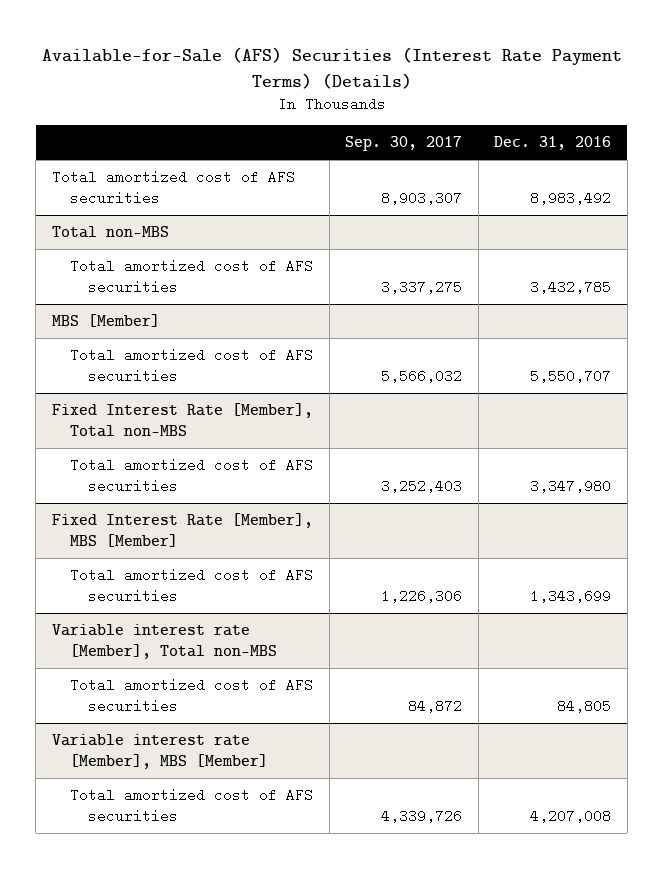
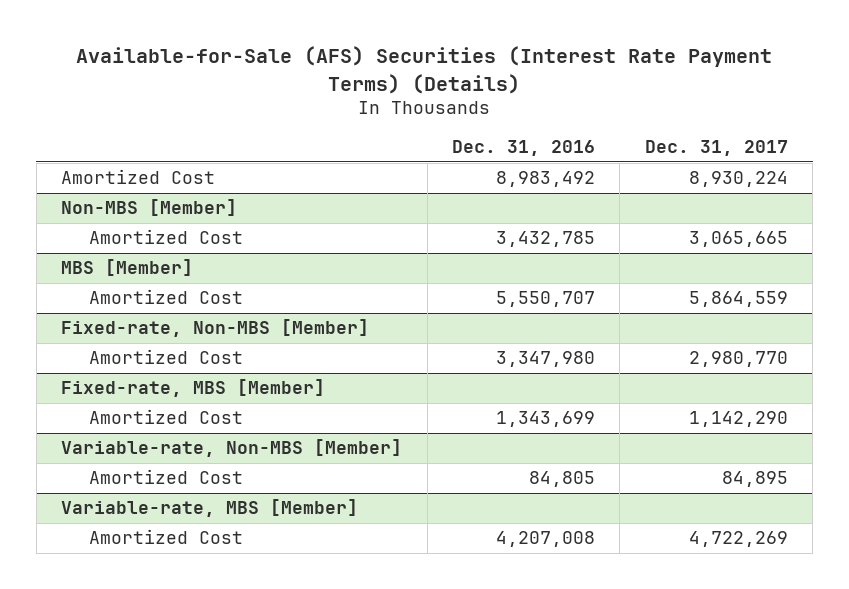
- | Sep. 30, 2017 | Dec. 31, 2016
+ | Dec. 31, 2016 | Dec. 31, 2017
- Total amortized cost of AFS securities | 8,903,307 | 8,983,492
- Total non-MBS
- Total amortized cost of AFS securities | 3,337,275 | 3,432,785
+ Amortized Cost | 8,983,492 | 8,930,224
+ Non-MBS [Member]
+ Amortized Cost | 3,432,785 | 3,065,665
@ MBS [Member]
- Total amortized cost of AFS securities | 5,566,032 | 5,550,707
- Fixed Interest Rate [Member], Total non-MBS
- Total amortized cost of AFS securities | 3,252,403 | 3,347,980
- Fixed Interest Rate [Member], MBS [Member]
- Total amortized cost of AFS securities | 1,226,306 | 1,343,699
- Variable interest rate [Member], Total non-MBS
- Total amortized cost of AFS securities | 84,872 | 84,805
- Variable interest rate [Member], MBS [Member]
- Total amortized cost of AFS securities | 4,339,726 | 4,207,008
@ MBS [Member]
+ Amortized Cost | 5,550,707 | 5,864,559
+ Fixed-rate, Non-MBS [Member]
+ Amortized Cost | 3,347,980 | 2,980,770
+ Fixed-rate, MBS [Member]
+ Amortized Cost | 1,343,699 | 1,142,290
+ Variable-rate, Non-MBS [Member]
+ Amortized Cost | 84,805 | 84,895
+ Variable-rate, MBS [Member]
+ Amortized Cost | 4,207,008 | 4,722,269

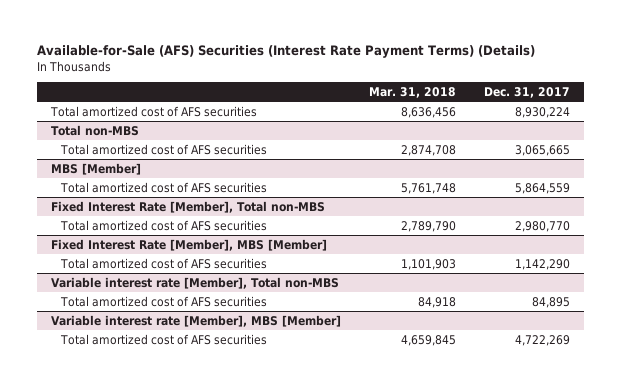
- | Dec. 31, 2016 | Dec. 31, 2017
+ | Mar. 31, 2018 | Dec. 31, 2017
- Amortized Cost | 8,983,492 | 8,930,224
- Non-MBS [Member]
- Amortized Cost | 3,432,785 | 3,065,665
+ Total amortized cost of AFS securities | 8,636,456 | 8,930,224
+ Total non-MBS
+ Total amortized cost of AFS securities | 2,874,708 | 3,065,665
@ MBS [Member]
- Amortized Cost | 5,550,707 | 5,864,559
- Fixed-rate, Non-MBS [Member]
- Amortized Cost | 3,347,980 | 2,980,770
- Fixed-rate, MBS [Member]
- Amortized Cost | 1,343,699 | 1,142,290
- Variable-rate, Non-MBS [Member]
- Amortized Cost | 84,805 | 84,895
- Variable-rate, MBS [Member]
- Amortized Cost | 4,207,008 | 4,722,269
@ MBS [Member]
+ Total amortized cost of AFS securities | 5,761,748 | 5,864,559
+ Fixed Interest Rate [Member], Total non-MBS
+ Total amortized cost of AFS securities | 2,789,790 | 2,980,770
+ Fixed Interest Rate [Member], MBS [Member]
+ Total amortized cost of AFS securities | 1,101,903 | 1,142,290
+ Variable interest rate [Member], Total non-MBS
+ Total amortized cost of AFS securities | 84,918 | 84,895
+ Variable interest rate [Member], MBS [Member]
+ Total amortized cost of AFS securities | 4,659,845 | 4,722,269

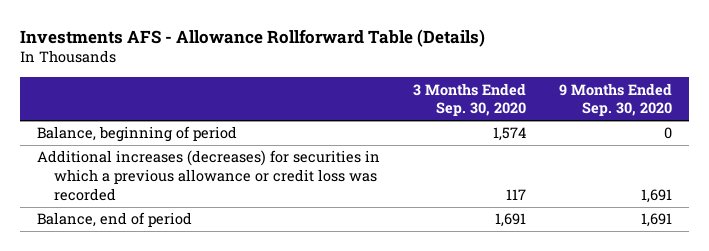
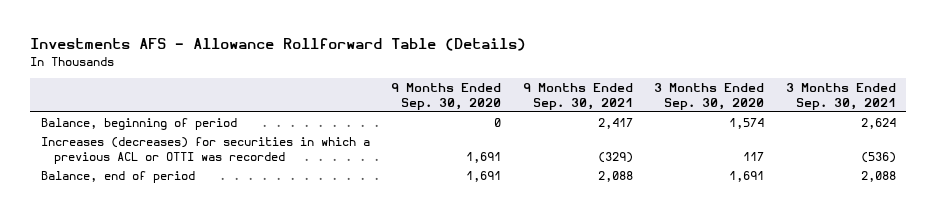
- | 3 Months Ended Sep. 30, 2020 | 9 Months Ended Sep. 30, 2020
+ | 9 Months Ended Sep. 30, 2020 | 9 Months Ended Sep. 30, 2021 | 3 Months Ended Sep. 30, 2020 | 3 Months Ended Sep. 30, 2021
- Additional increases (decreases) for securities in which a previous allowance or credit loss was recorded | 117 | 1,691
+ Increases (decreases) for securities in which a previous ACL or OTTI was recorded | 1,691 | (329) | 117 | (536)

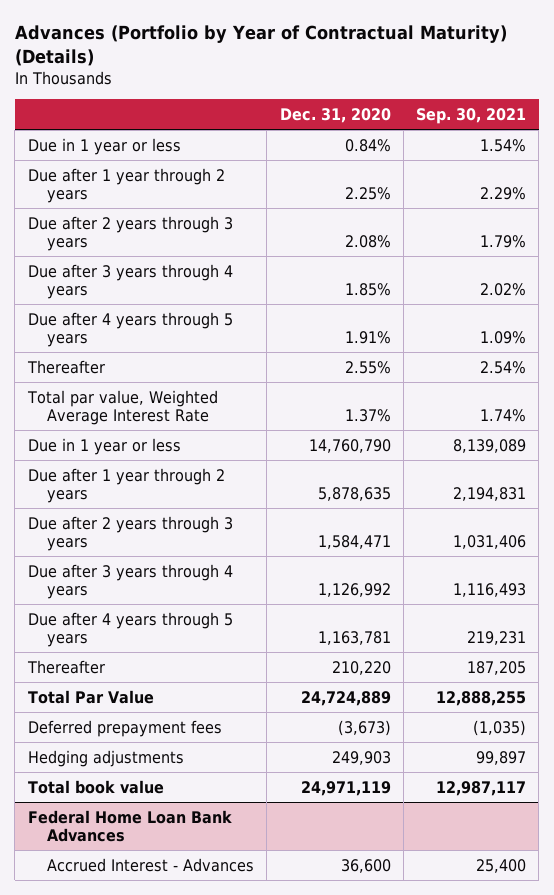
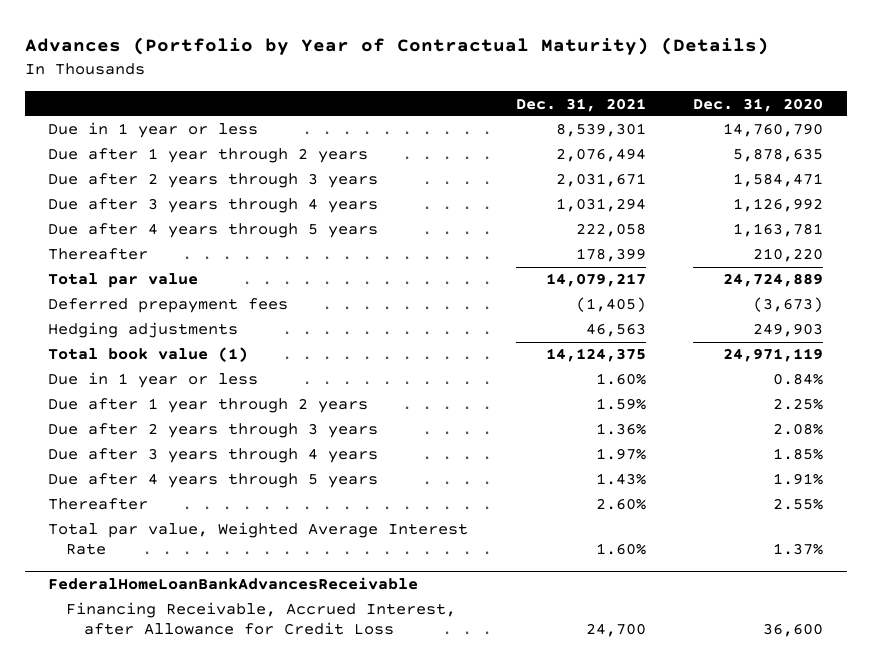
- | Dec. 31, 2020 | Sep. 30, 2021
+ | Dec. 31, 2021 | Dec. 31, 2020
- Total Par Value | 24,724,889 | 12,888,255
+ Total par value | 14,079,217 | 24,724,889
- Total book value | 24,971,119 | 12,987,117
- Federal Home Loan Bank Advances
- Accrued Interest - Advances | 36,600 | 25,400
+ Total book value (1) | 14,124,375 | 24,971,119
moved down: Due in 1 year or less | 1.60% | 0.84%
moved down: Due after 1 year through 2 years | 1.59% | 2.25%
moved down: Due after 2 years through 3 years | 1.36% | 2.08%
moved down: Due after 3 years through 4 years | 1.97% | 1.85%
moved down: Due after 4 years through 5 years | 1.43% | 1.91%
moved down: Thereafter | 2.60% | 2.55%
moved down: Total par value, Weighted Average Interest Rate | 1.60% | 1.37%
+ FederalHomeLoanBankAdvancesReceivable
+ Financing Receivable, Accrued Interest, after Allowance for Credit Loss | 24,700 | 36,600

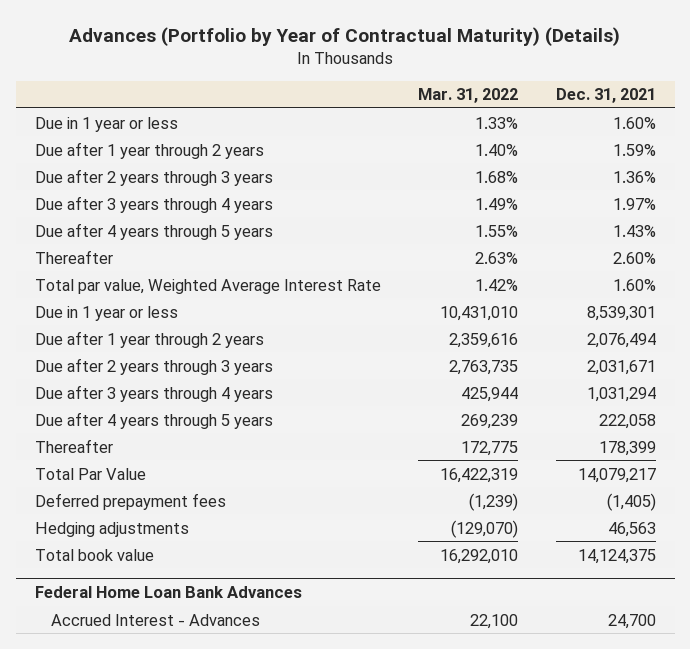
- | Dec. 31, 2021 | Dec. 31, 2020
+ | Mar. 31, 2022 | Dec. 31, 2021
moved up: Due in 1 year or less | 1.33% | 1.60%
moved up: Due after 1 year through 2 years | 1.40% | 1.59%
moved up: Due after 2 years through 3 years | 1.68% | 1.36%
moved up: Due after 3 years through 4 years | 1.49% | 1.97%
moved up: Due after 4 years through 5 years | 1.55% | 1.43%
moved up: Thereafter | 2.63% | 2.60%
moved up: Total par value, Weighted Average Interest Rate | 1.42% | 1.60%
- Total par value | 14,079,217 | 24,724,889
+ Total Par Value | 16,422,319 | 14,079,217
- Total book value (1) | 14,124,375 | 24,971,119
- FederalHomeLoanBankAdvancesReceivable
- Financing Receivable, Accrued Interest, after Allowance for Credit Loss | 24,700 | 36,600
+ Total book value | 16,292,010 | 14,124,375
+ Federal Home Loan Bank Advances
+ Accrued Interest - Advances | 22,100 | 24,700

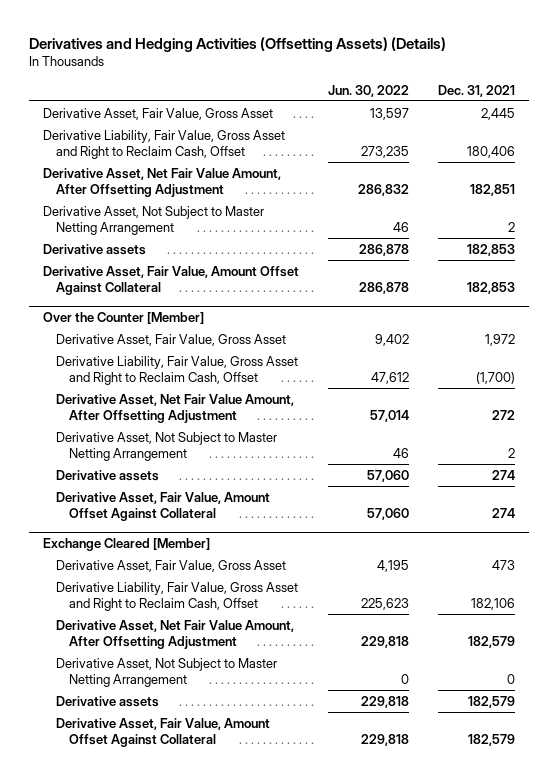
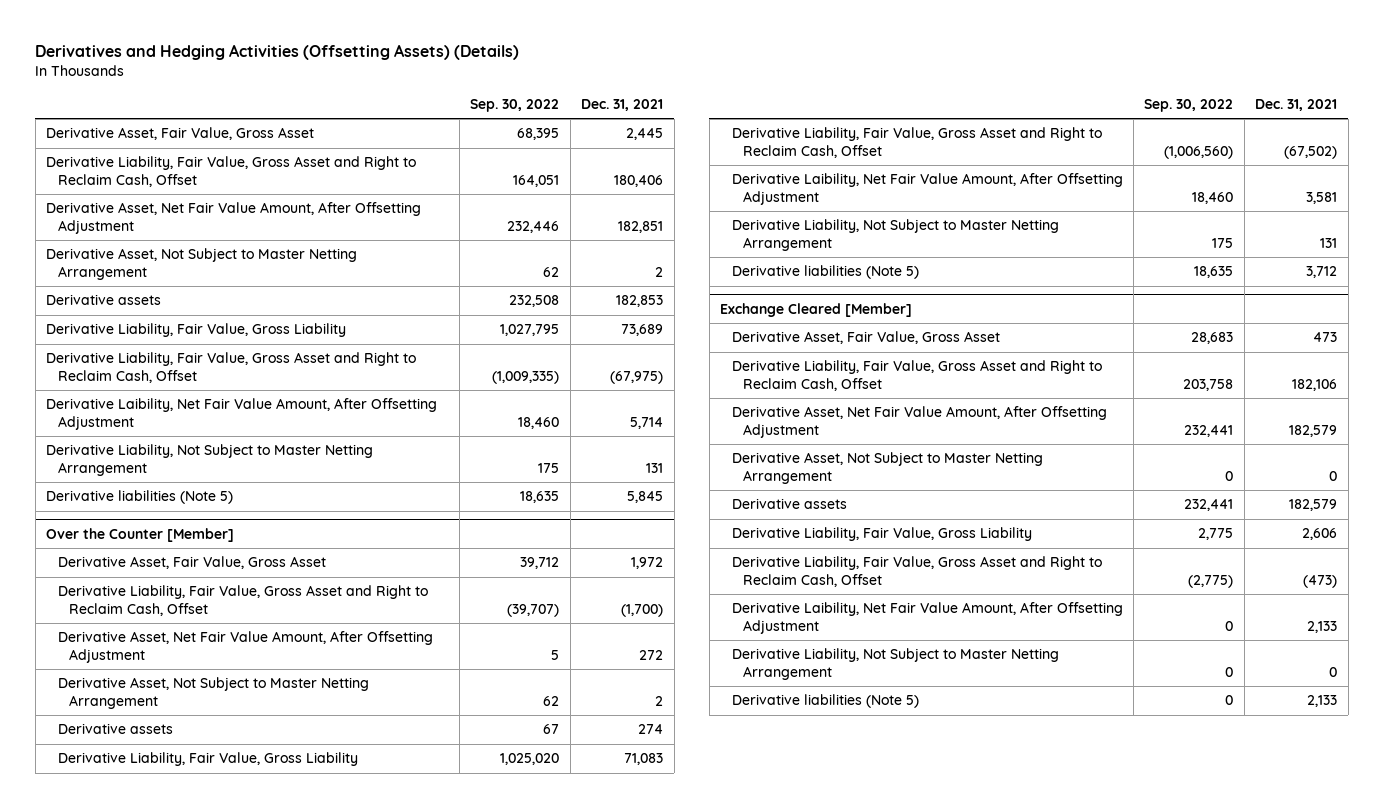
- | Jun. 30, 2022 | Dec. 31, 2021
+ | Sep. 30, 2022 | Dec. 31, 2021
- Derivative Asset, Fair Value, Amount Offset Against Collateral | 286,878 | 182,853
+ Derivative Liability, Fair Value, Gross Liability | 1,027,795 | 73,689
+ Derivative Liability, Fair Value, Gross Asset and Right to Reclaim Cash, Offset | (1,009,335) | (67,975)
+ Derivative Laibility, Net Fair Value Amount, After Offsetting Adjustment | 18,460 | 5,714
+ Derivative Liability, Not Subject to Master Netting Arrangement | 175 | 131
+ Derivative liabilities (Note 5) | 18,635 | 5,845
@ Over the Counter [Member]
- Derivative Asset, Fair Value, Amount Offset Against Collateral | 57,060 | 274
+ Derivative Liability, Fair Value, Gross Liability | 1,025,020 | 71,083
+ Derivative Liability, Fair Value, Gross Asset and Right to Reclaim Cash, Offset | (1,006,560) | (67,502)
+ Derivative Laibility, Net Fair Value Amount, After Offsetting Adjustment | 18,460 | 3,581
+ Derivative Liability, Not Subject to Master Netting Arrangement | 175 | 131
+ Derivative liabilities (Note 5) | 18,635 | 3,712
@ Exchange Cleared [Member]
- Derivative Asset, Fair Value, Amount Offset Against Collateral | 229,818 | 182,579
+ Derivative Liability, Fair Value, Gross Liability | 2,775 | 2,606
+ Derivative Liability, Fair Value, Gross Asset and Right to Reclaim Cash, Offset | (2,775) | (473)
+ Derivative Laibility, Net Fair Value Amount, After Offsetting Adjustment | 0 | 2,133
+ Derivative Liability, Not Subject to Master Netting Arrangement | 0 | 0
+ Derivative liabilities (Note 5) | 0 | 2,133

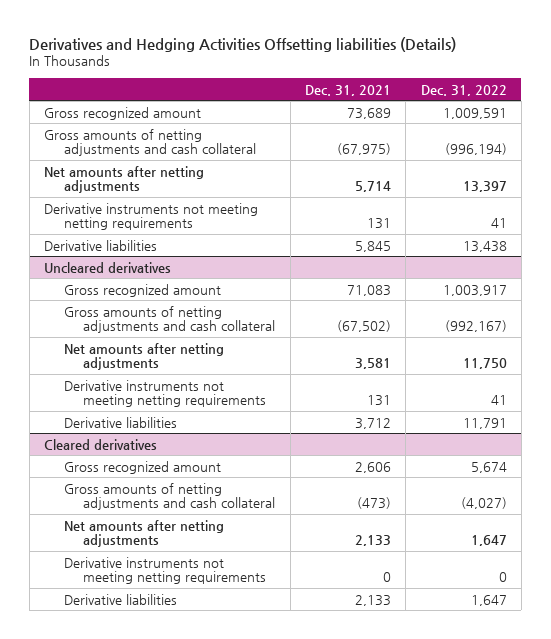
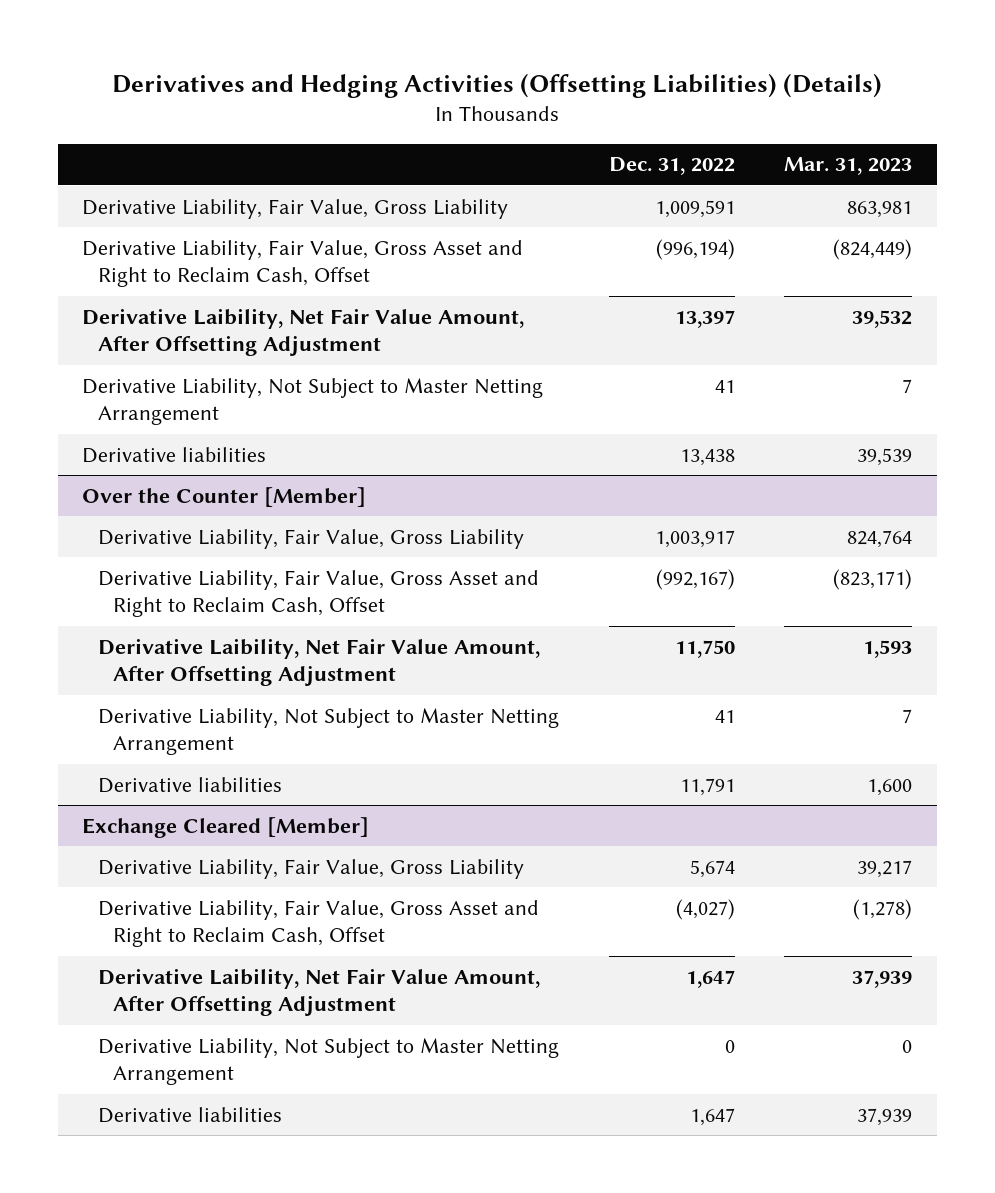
- Derivatives and Hedging Activities Offsetting liabilities (Details)
+ Derivatives and Hedging Activities (Offsetting Liabilities) (Details)
- | Dec. 31, 2021 | Dec. 31, 2022
+ | Dec. 31, 2022 | Mar. 31, 2023
- Gross recognized amount | 73,689 | 1,009,591
- Gross amounts of netting adjustments and cash collateral | (67,975) | (996,194)
- Net amounts after netting adjustments | 5,714 | 13,397
- Derivative instruments not meeting netting requirements | 131 | 41
+ Derivative Liability, Fair Value, Gross Liability | 1,009,591 | 863,981
+ Derivative Liability, Fair Value, Gross Asset and Right to Reclaim Cash, Offset | (996,194) | (824,449)
+ Derivative Laibility, Net Fair Value Amount, After Offsetting Adjustment | 13,397 | 39,532
+ Derivative Liability, Not Subject to Master Netting Arrangement | 41 | 7
- Uncleared derivatives
- Gross recognized amount | 71,083 | 1,003,917
- Gross amounts of netting adjustments and cash collateral | (67,502) | (992,167)
- Net amounts after netting adjustments | 3,581 | 11,750
- Derivative instruments not meeting netting requirements | 131 | 41
+ Over the Counter [Member]
+ Derivative Liability, Fair Value, Gross Liability | 1,003,917 | 824,764
+ Derivative Liability, Fair Value, Gross Asset and Right to Reclaim Cash, Offset | (992,167) | (823,171)
+ Derivative Laibility, Net Fair Value Amount, After Offsetting Adjustment | 11,750 | 1,593
+ Derivative Liability, Not Subject to Master Netting Arrangement | 41 | 7
- Cleared derivatives
- Gross recognized amount | 2,606 | 5,674
- Gross amounts of netting adjustments and cash collateral | (473) | (4,027)
- Net amounts after netting adjustments | 2,133 | 1,647
- Derivative instruments not meeting netting requirements | 0 | 0
+ Exchange Cleared [Member]
+ Derivative Liability, Fair Value, Gross Liability | 5,674 | 39,217
+ Derivative Liability, Fair Value, Gross Asset and Right to Reclaim Cash, Offset | (4,027) | (1,278)
+ Derivative Laibility, Net Fair Value Amount, After Offsetting Adjustment | 1,647 | 37,939
+ Derivative Liability, Not Subject to Master Netting Arrangement | 0 | 0

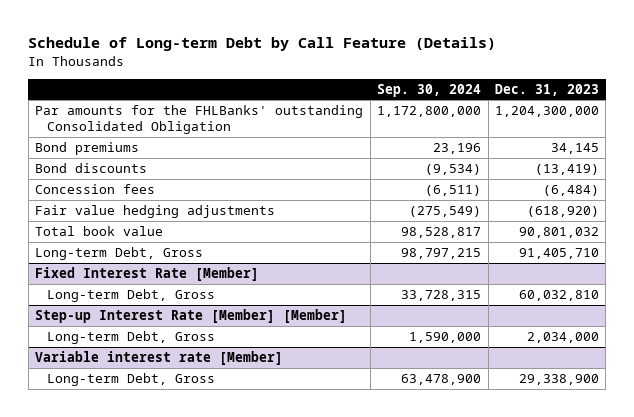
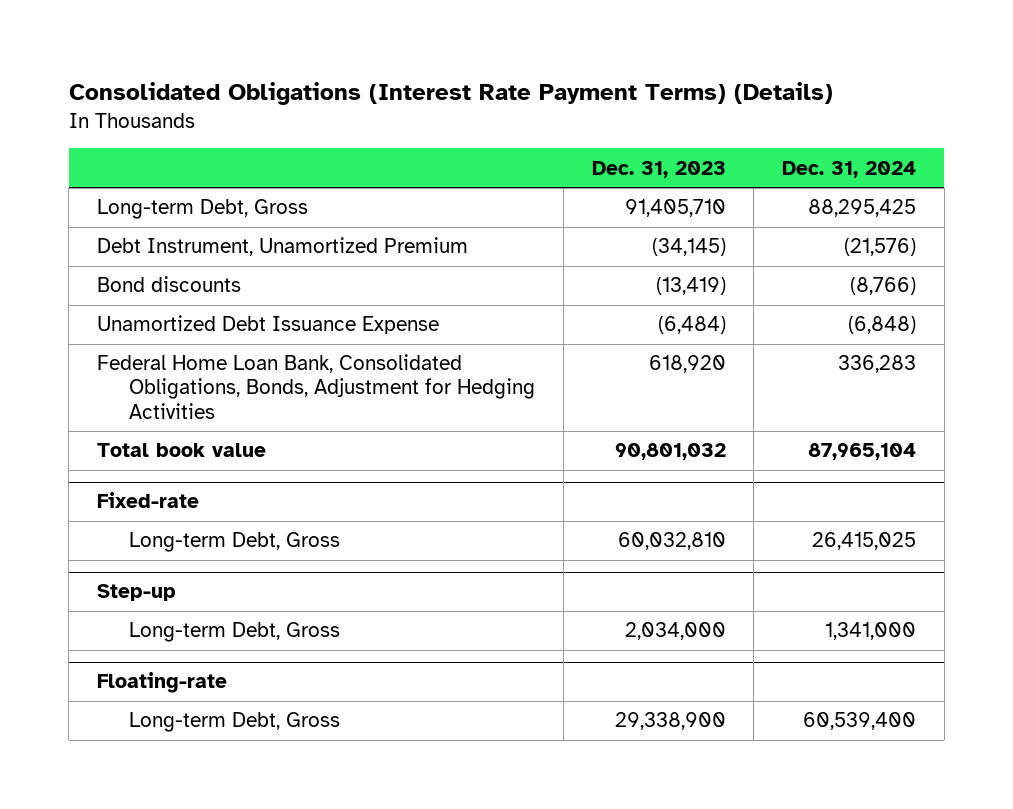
- Schedule of Long-term Debt by Call Feature (Details)
+ Consolidated Obligations (Interest Rate Payment Terms) (Details)
- | Sep. 30, 2024 | Dec. 31, 2023
+ | Dec. 31, 2023 | Dec. 31, 2024
- Par amounts for the FHLBanks' outstanding Consolidated Obligation | 1,172,800,000 | 1,204,300,000
- Bond premiums | 23,196 | 34,145
moved up: Long-term Debt, Gross | 91,405,710 | 88,295,425
+ Debt Instrument, Unamortized Premium | (34,145) | (21,576)
- Concession fees | (6,511) | (6,484)
- Fair value hedging adjustments | (275,549) | (618,920)
+ Unamortized Debt Issuance Expense | (6,484) | (6,848)
+ Federal Home Loan Bank, Consolidated Obligations, Bonds, Adjustment for Hedging Activities | 618,920 | 336,283
- Fixed Interest Rate [Member]
+ Fixed-rate
- Step-up Interest Rate [Member] [Member]
+ Step-up
- Variable interest rate [Member]
+ Floating-rate

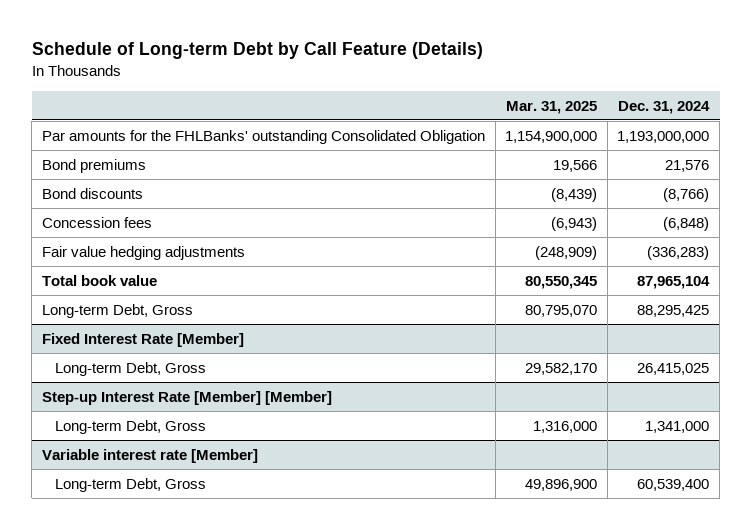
- Consolidated Obligations (Interest Rate Payment Terms) (Details)
+ Schedule of Long-term Debt by Call Feature (Details)
- | Dec. 31, 2023 | Dec. 31, 2024
+ | Mar. 31, 2025 | Dec. 31, 2024
- Debt Instrument, Unamortized Premium | (34,145) | (21,576)
+ Par amounts for the FHLBanks' outstanding Consolidated Obligation | 1,154,900,000 | 1,193,000,000
+ Bond premiums | 19,566 | 21,576
- Unamortized Debt Issuance Expense | (6,484) | (6,848)
- Federal Home Loan Bank, Consolidated Obligations, Bonds, Adjustment for Hedging Activities | 618,920 | 336,283
+ Concession fees | (6,943) | (6,848)
+ Fair value hedging adjustments | (248,909) | (336,283)
- Fixed-rate
moved down: Long-term Debt, Gross | 80,795,070 | 88,295,425
+ Fixed Interest Rate [Member]
- Step-up
+ Step-up Interest Rate [Member] [Member]
- Floating-rate
+ Variable interest rate [Member]

